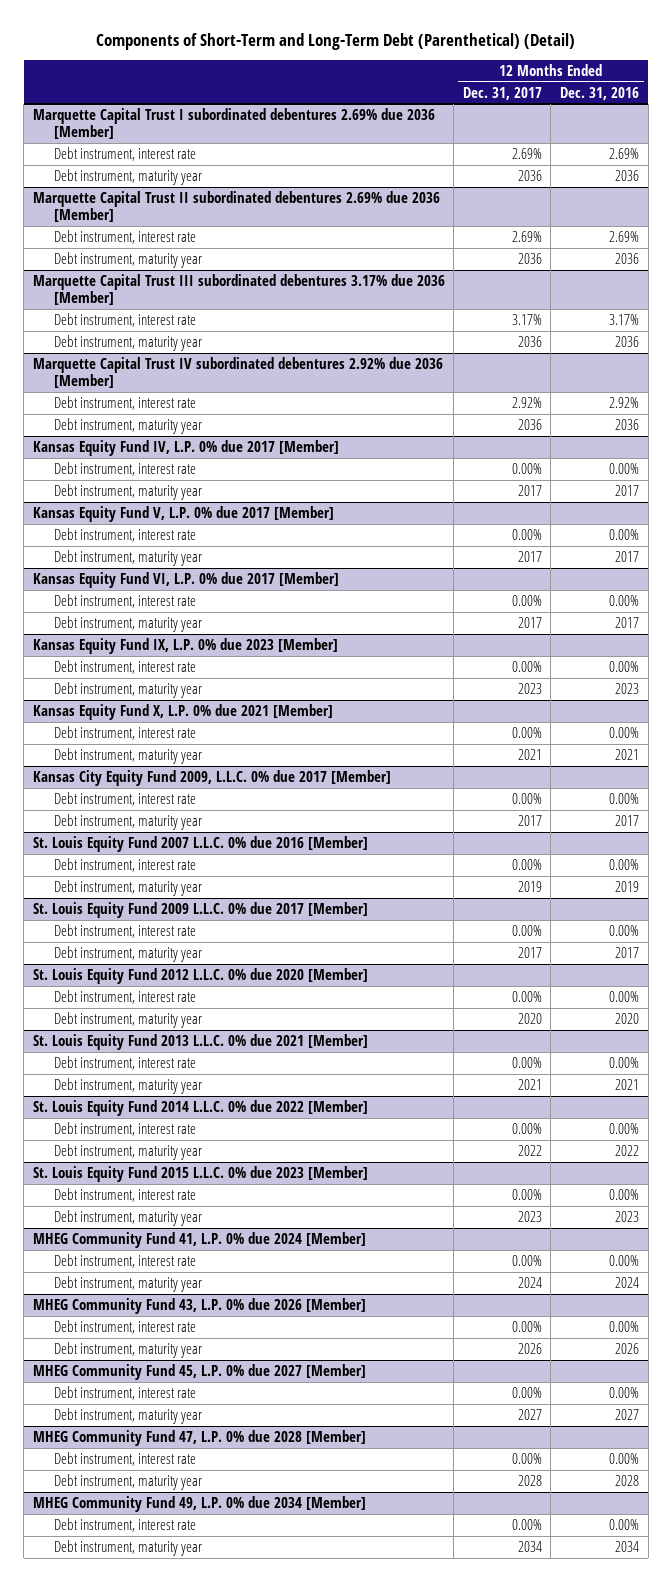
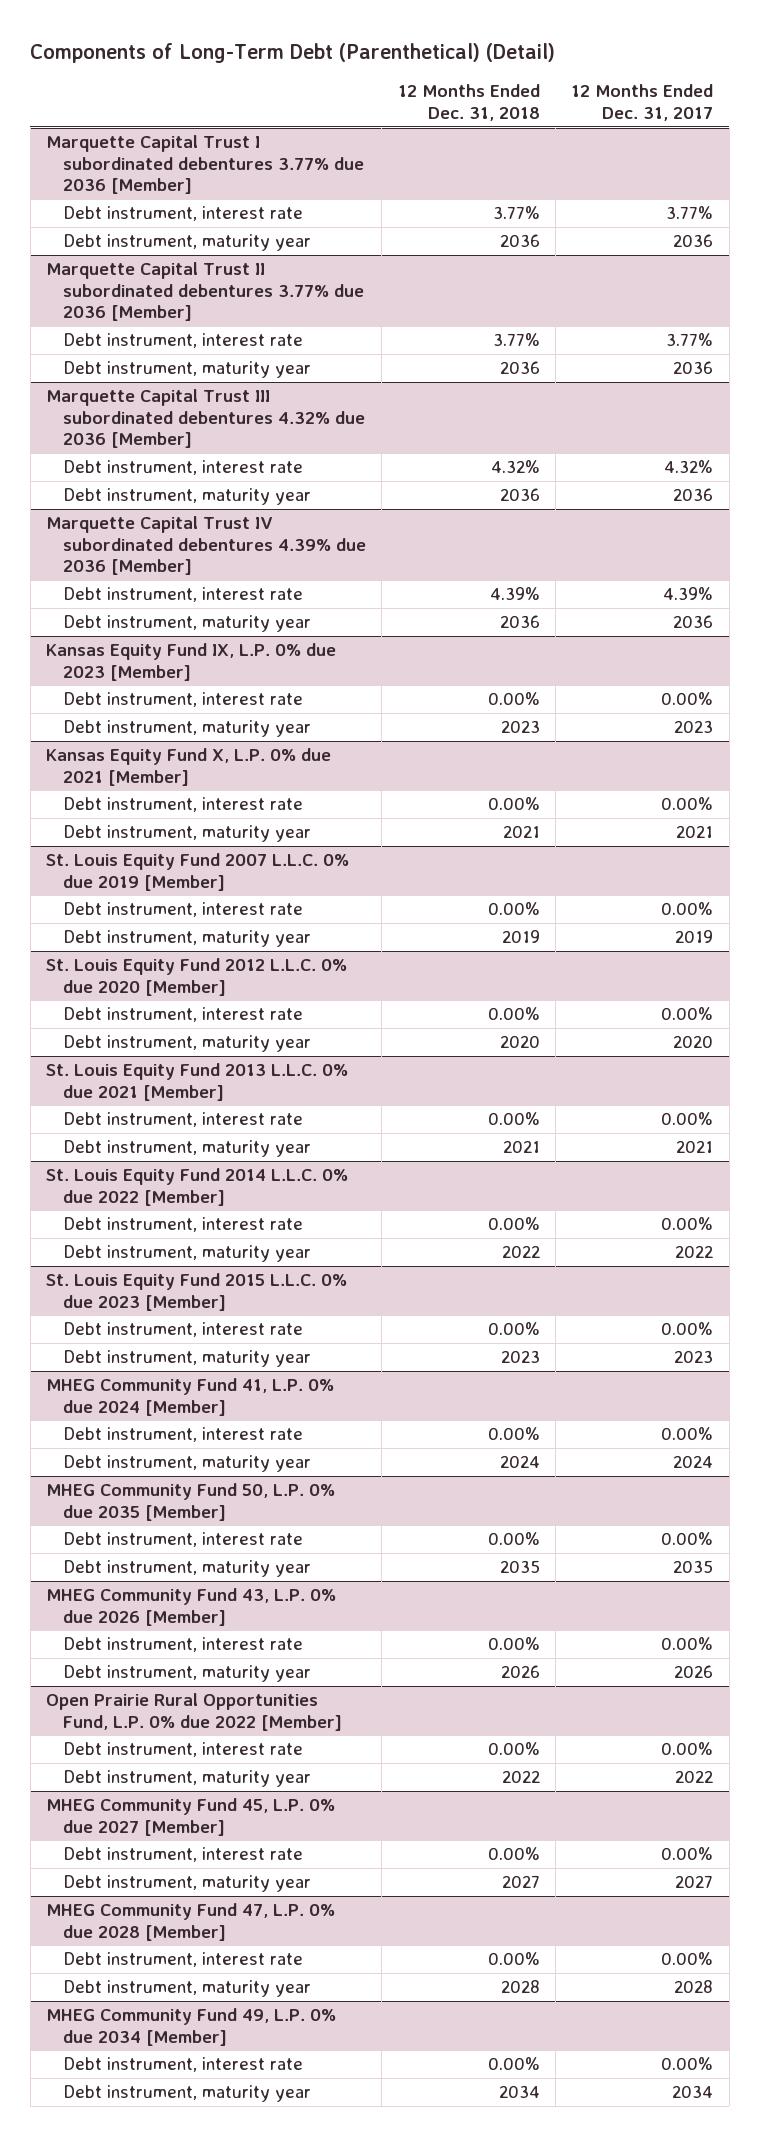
- Components of Short-Term and Long-Term Debt (Parenthetical) (Detail)
+ Components of Long-Term Debt (Parenthetical) (Detail)
- | 12 Months Ended Dec. 31, 2017 | 12 Months Ended Dec. 31, 2016
+ | 12 Months Ended Dec. 31, 2018 | 12 Months Ended Dec. 31, 2017
- Marquette Capital Trust I subordinated debentures 2.69% due 2036 [Member]
- Debt instrument, interest rate | 2.69% | 2.69%
+ Marquette Capital Trust I subordinated debentures 3.77% due 2036 [Member]
+ Debt instrument, interest rate | 3.77% | 3.77%
- Marquette Capital Trust II subordinated debentures 2.69% due 2036 [Member]
- Debt instrument, interest rate | 2.69% | 2.69%
+ Marquette Capital Trust II subordinated debentures 3.77% due 2036 [Member]
+ Debt instrument, interest rate | 3.77% | 3.77%
- Marquette Capital Trust III subordinated debentures 3.17% due 2036 [Member]
- Debt instrument, interest rate | 3.17% | 3.17%
+ Marquette Capital Trust III subordinated debentures 4.32% due 2036 [Member]
+ Debt instrument, interest rate | 4.32% | 4.32%
- Marquette Capital Trust IV subordinated debentures 2.92% due 2036 [Member]
- Debt instrument, interest rate | 2.92% | 2.92%
+ Marquette Capital Trust IV subordinated debentures 4.39% due 2036 [Member]
+ Debt instrument, interest rate | 4.39% | 4.39%
- Kansas Equity Fund IV, L.P. 0% due 2017 [Member]
- Debt instrument, interest rate | 0.00% | 0.00%
- Debt instrument, maturity year | 2017 | 2017
- Kansas Equity Fund V, L.P. 0% due 2017 [Member]
- Debt instrument, interest rate | 0.00% | 0.00%
- Debt instrument, maturity year | 2017 | 2017
- Kansas Equity Fund VI, L.P. 0% due 2017 [Member]
- Debt instrument, interest rate | 0.00% | 0.00%
- Debt instrument, maturity year | 2017 | 2017
- Kansas City Equity Fund 2009, L.L.C. 0% due 2017 [Member]
- Debt instrument, interest rate | 0.00% | 0.00%
- Debt instrument, maturity year | 2017 | 2017
- St. Louis Equity Fund 2007 L.L.C. 0% due 2016 [Member]
+ St. Louis Equity Fund 2007 L.L.C. 0% due 2019 [Member]
- St. Louis Equity Fund 2009 L.L.C. 0% due 2017 [Member]
- Debt instrument, interest rate | 0.00% | 0.00%
- Debt instrument, maturity year | 2017 | 2017
+ MHEG Community Fund 50, L.P. 0% due 2035 [Member]
+ Debt instrument, interest rate | 0.00% | 0.00%
+ Debt instrument, maturity year | 2035 | 2035
+ Open Prairie Rural Opportunities Fund, L.P. 0% due 2022 [Member]
+ Debt instrument, interest rate | 0.00% | 0.00%
+ Debt instrument, maturity year | 2022 | 2022

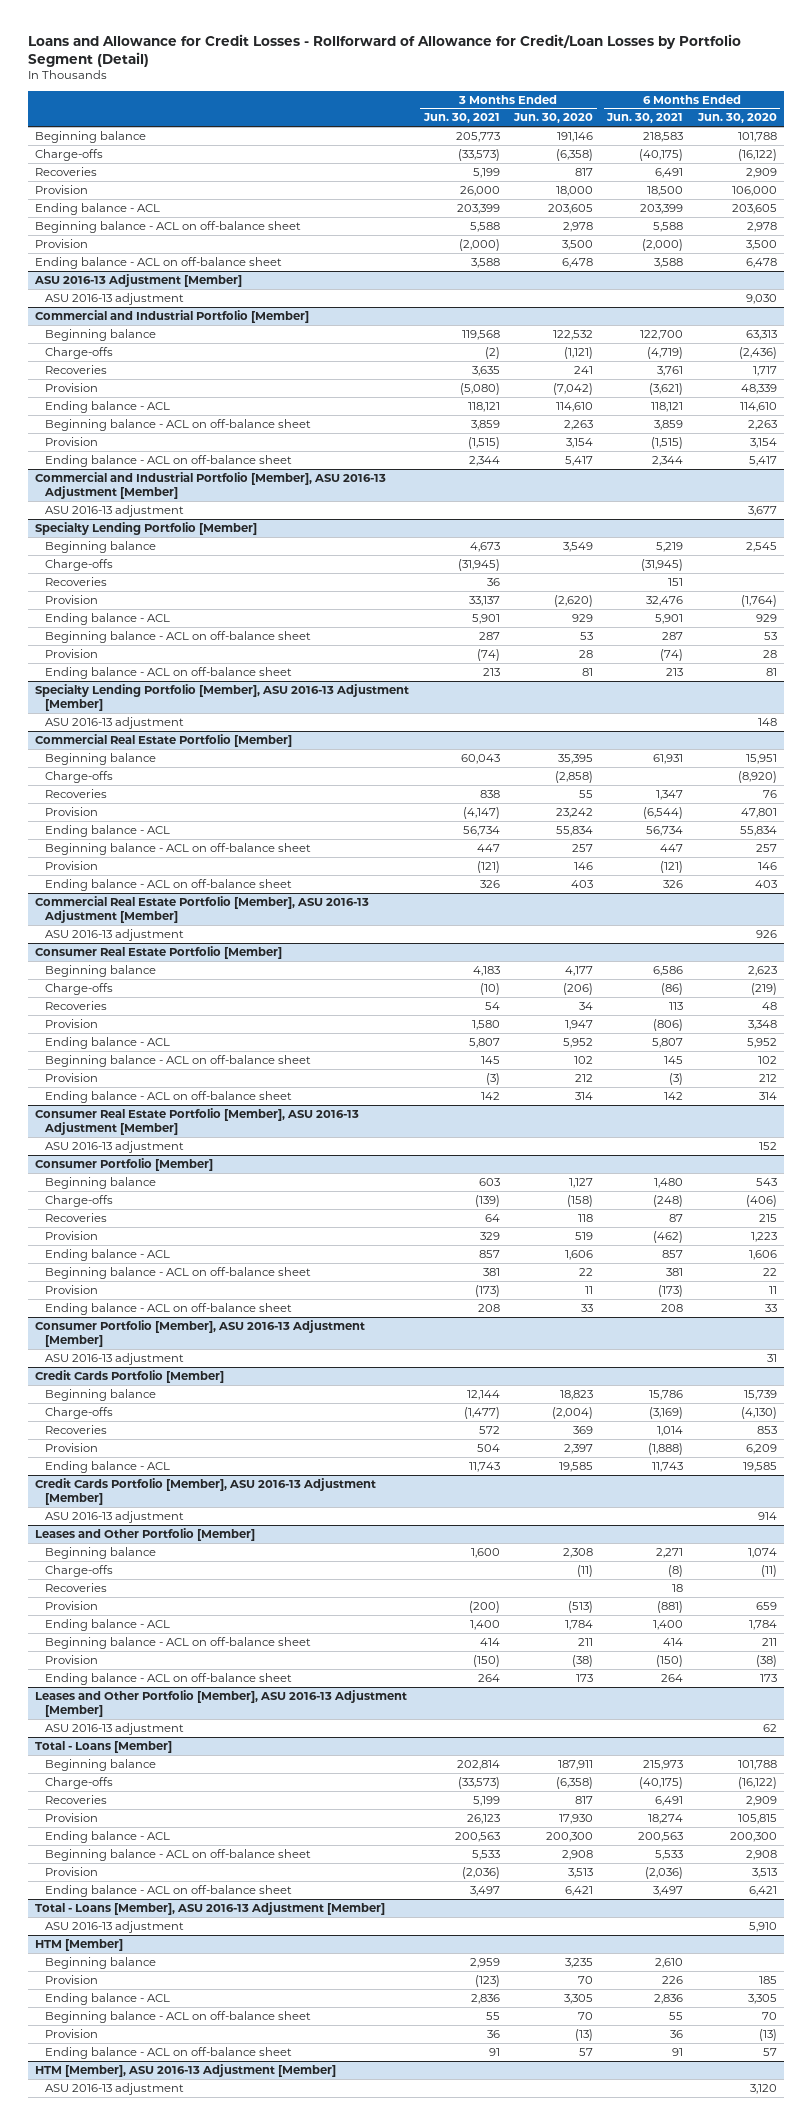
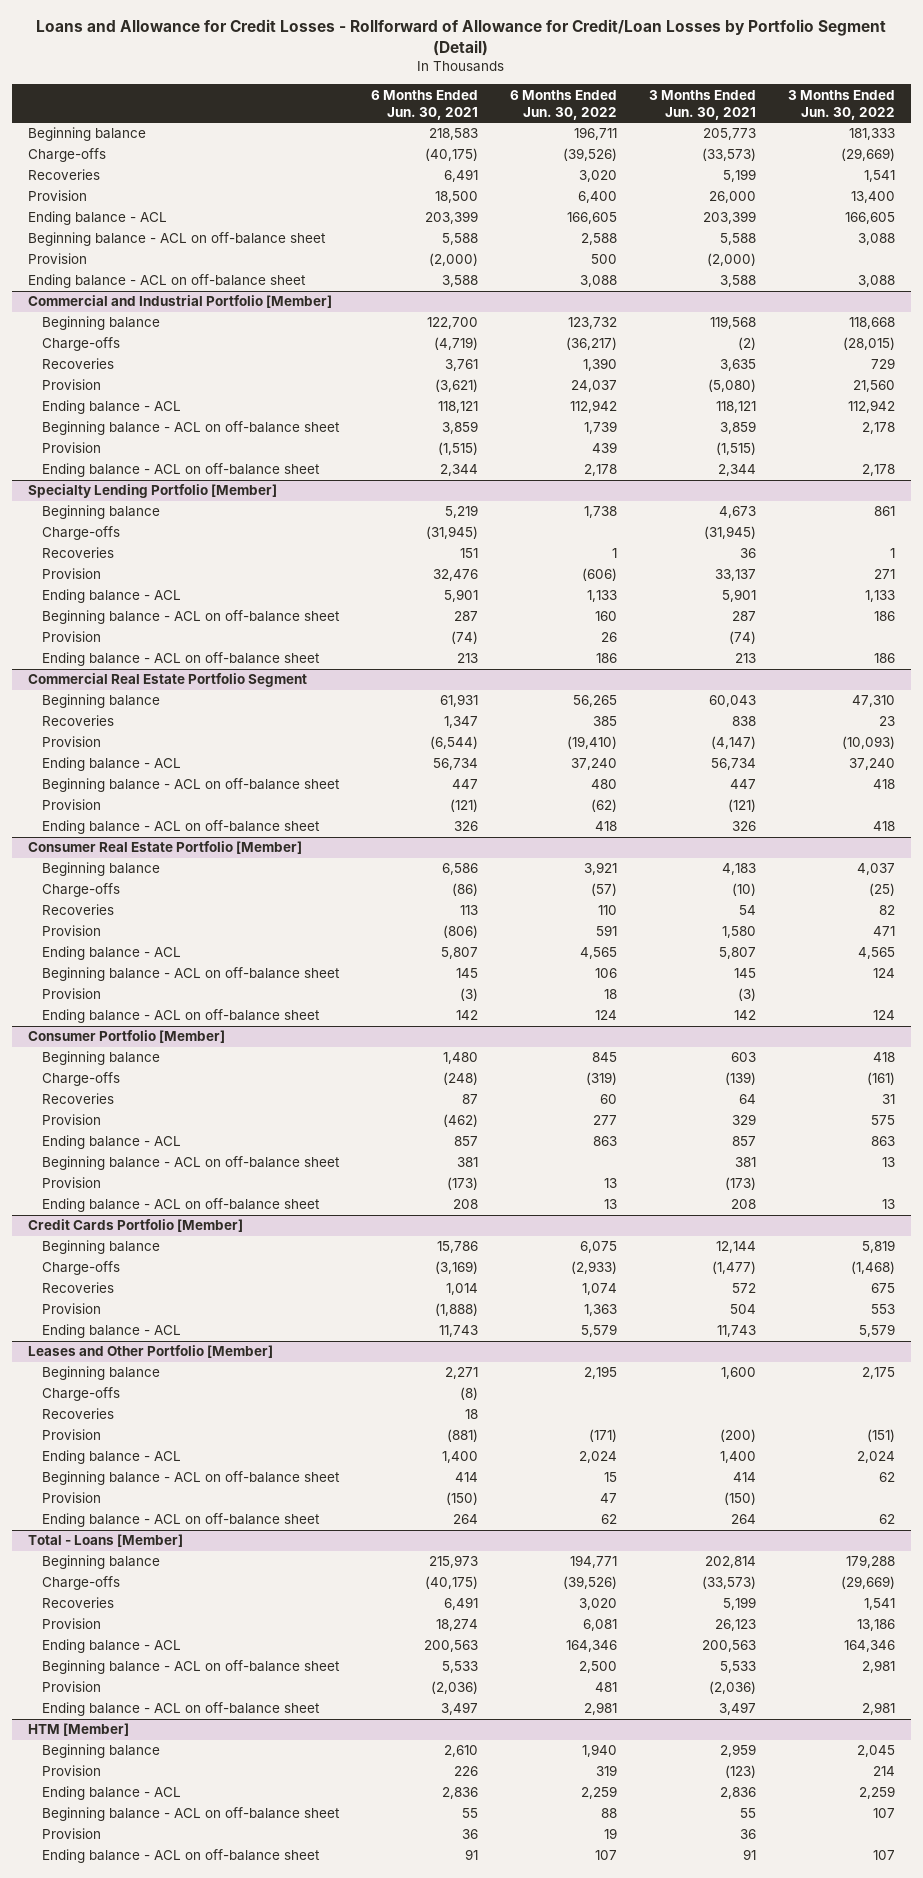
- | 3 Months Ended Jun. 30, 2021 | 3 Months Ended Jun. 30, 2020 | 6 Months Ended Jun. 30, 2021 | 6 Months Ended Jun. 30, 2020
+ | 6 Months Ended Jun. 30, 2021 | 6 Months Ended Jun. 30, 2022 | 3 Months Ended Jun. 30, 2021 | 3 Months Ended Jun. 30, 2022
- ASU 2016-13 Adjustment [Member]
- ASU 2016-13 adjustment | | | | 9,030
- Commercial and Industrial Portfolio [Member], ASU 2016-13 Adjustment [Member]
- ASU 2016-13 adjustment | | | | 3,677
- Specialty Lending Portfolio [Member], ASU 2016-13 Adjustment [Member]
- ASU 2016-13 adjustment | | | | 148
- Commercial Real Estate Portfolio [Member]
+ Commercial Real Estate Portfolio Segment
- Charge-offs | | (2,858) | | (8,920)
- Commercial Real Estate Portfolio [Member], ASU 2016-13 Adjustment [Member]
- ASU 2016-13 adjustment | | | | 926
- Consumer Real Estate Portfolio [Member], ASU 2016-13 Adjustment [Member]
- ASU 2016-13 adjustment | | | | 152
- Consumer Portfolio [Member], ASU 2016-13 Adjustment [Member]
- ASU 2016-13 adjustment | | | | 31
- Credit Cards Portfolio [Member], ASU 2016-13 Adjustment [Member]
- ASU 2016-13 adjustment | | | | 914
- Leases and Other Portfolio [Member], ASU 2016-13 Adjustment [Member]
- ASU 2016-13 adjustment | | | | 62
- Total - Loans [Member], ASU 2016-13 Adjustment [Member]
- ASU 2016-13 adjustment | | | | 5,910
- HTM [Member], ASU 2016-13 Adjustment [Member]
- ASU 2016-13 adjustment | | | | 3,120

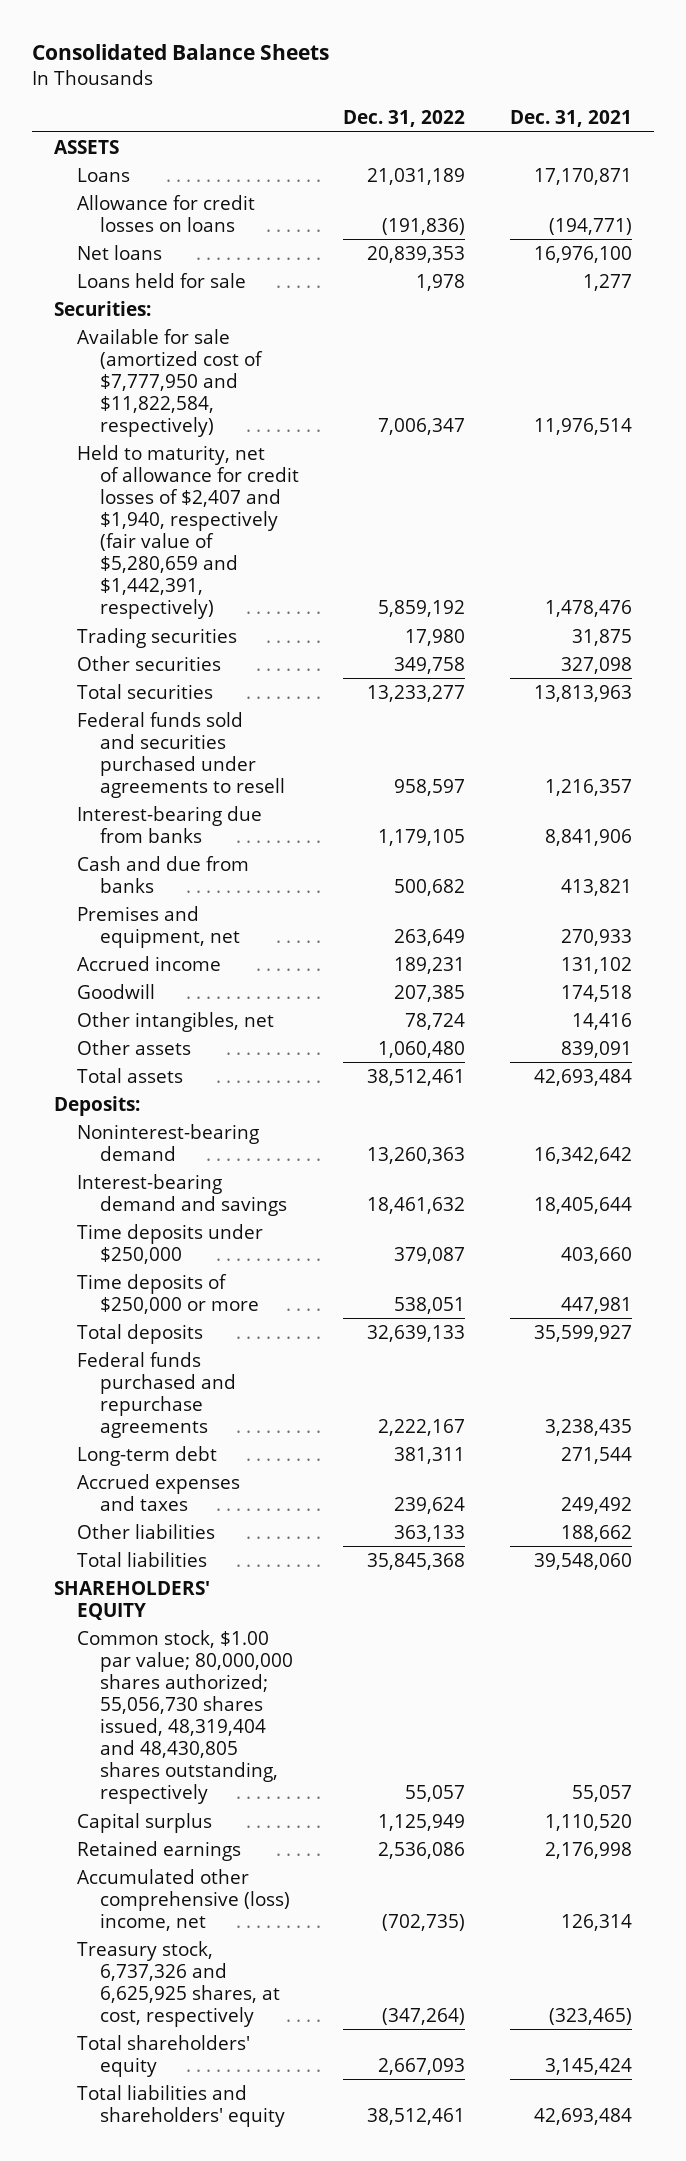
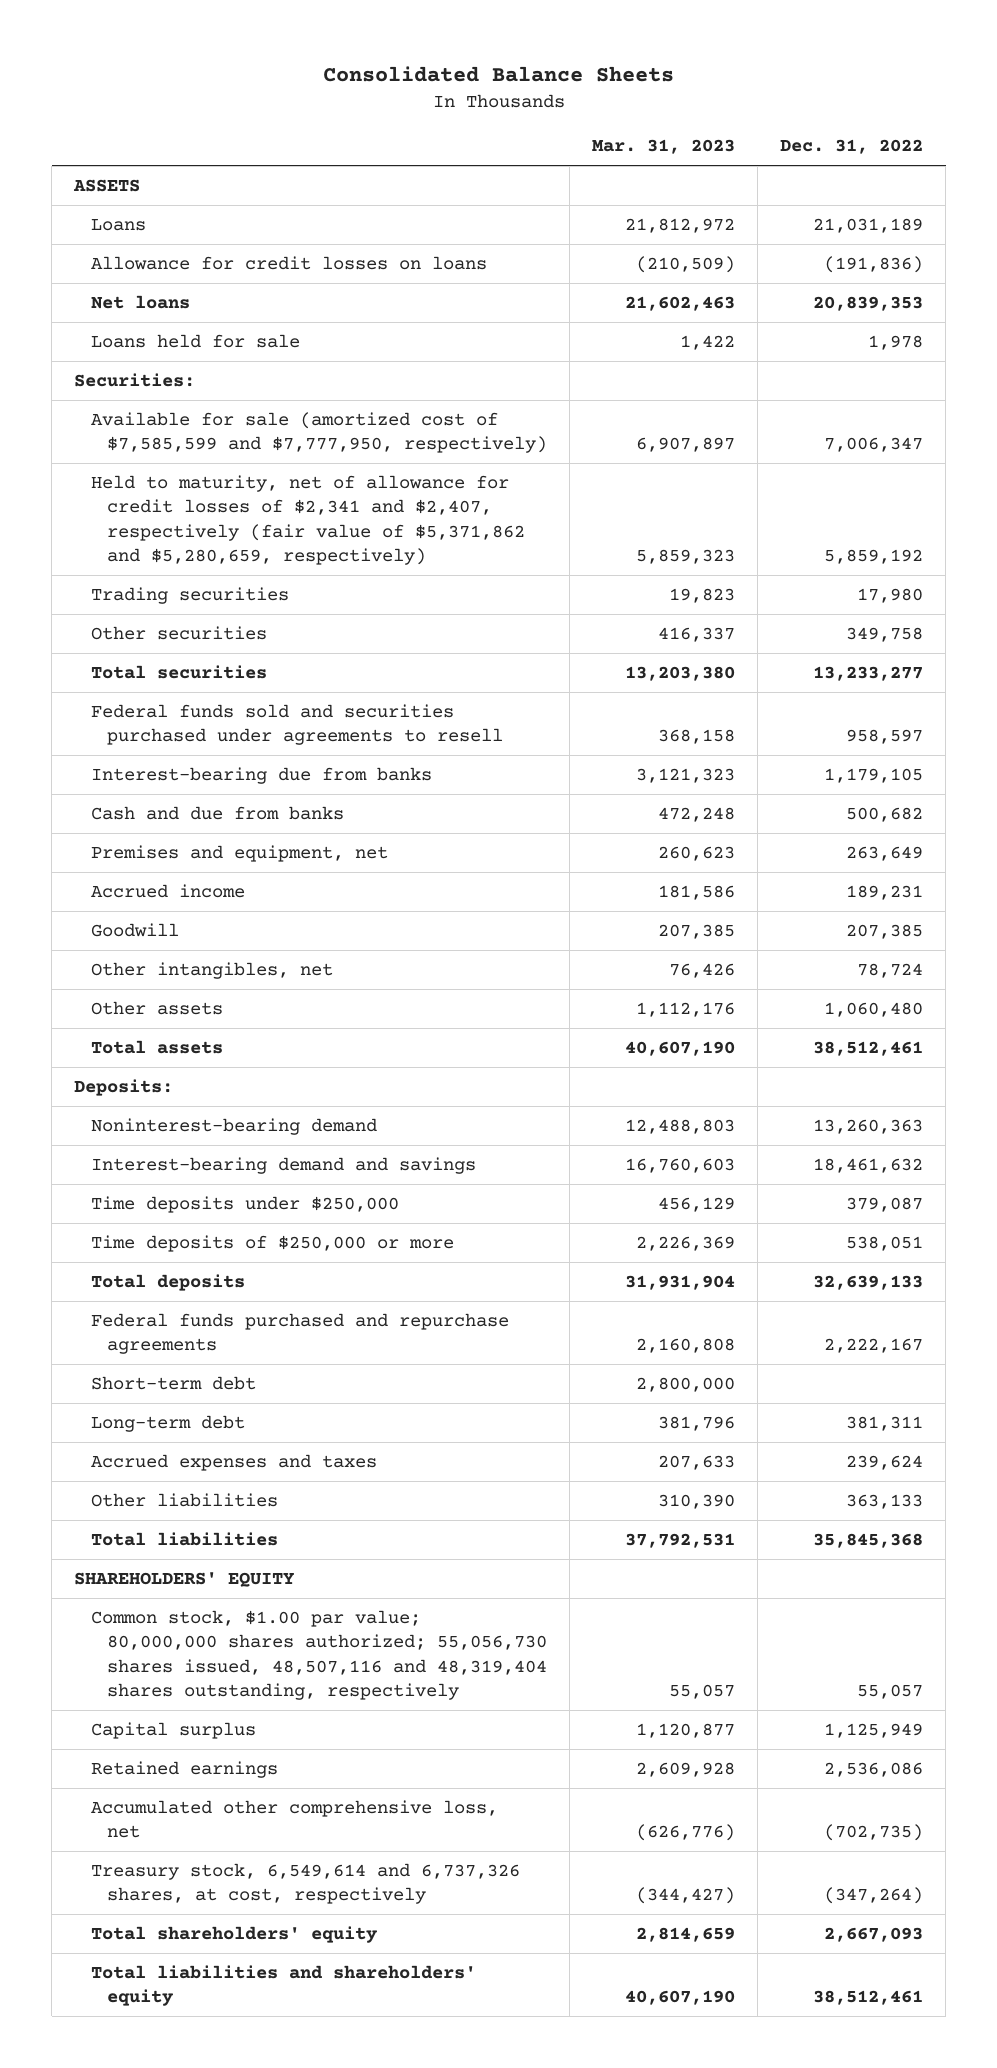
- | Dec. 31, 2022 | Dec. 31, 2021
+ | Mar. 31, 2023 | Dec. 31, 2022
- Available for sale (amortized cost of $7,777,950 and $11,822,584, respectively) | 7,006,347 | 11,976,514
- Held to maturity, net of allowance for credit losses of $2,407 and $1,940, respectively (fair value of $5,280,659 and $1,442,391, respectively) | 5,859,192 | 1,478,476
+ Available for sale (amortized cost of $7,585,599 and $7,777,950, respectively) | 6,907,897 | 7,006,347
+ Held to maturity, net of allowance for credit losses of $2,341 and $2,407, respectively (fair value of $5,371,862 and $5,280,659, respectively) | 5,859,323 | 5,859,192
+ Short-term debt | 2,800,000 |
- Common stock, $1.00 par value; 80,000,000 shares authorized; 55,056,730 shares issued, 48,319,404 and 48,430,805 shares outstanding, respectively | 55,057 | 55,057
+ Common stock, $1.00 par value; 80,000,000 shares authorized; 55,056,730 shares issued, 48,507,116 and 48,319,404 shares outstanding, respectively | 55,057 | 55,057
- Accumulated other comprehensive (loss) income, net | (702,735) | 126,314
- Treasury stock, 6,737,326 and 6,625,925 shares, at cost, respectively | (347,264) | (323,465)
+ Accumulated other comprehensive loss, net | (626,776) | (702,735)
+ Treasury stock, 6,549,614 and 6,737,326 shares, at cost, respectively | (344,427) | (347,264)

